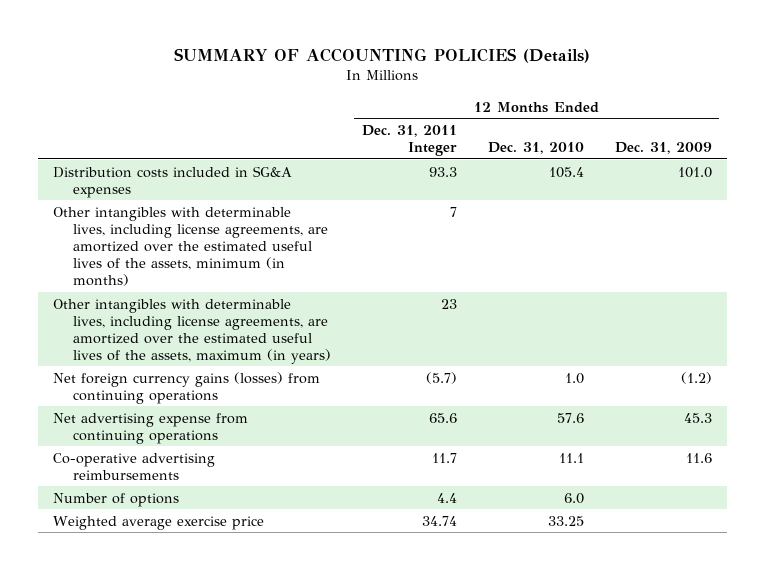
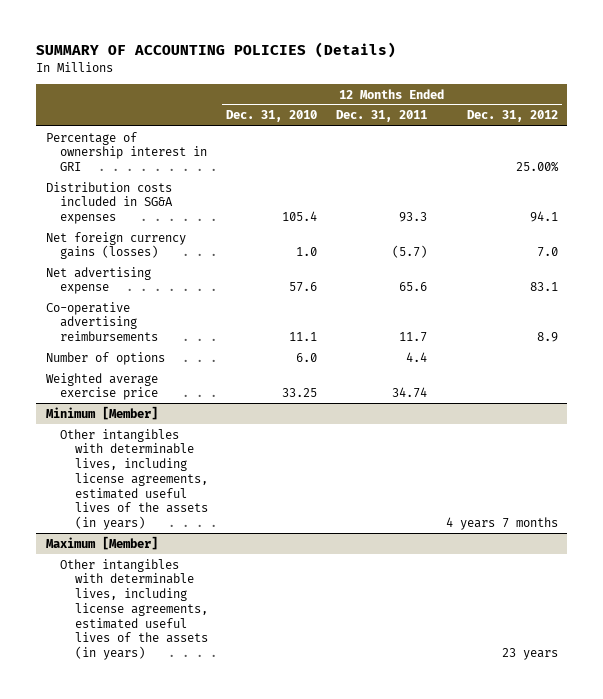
- | 12 Months Ended Dec. 31, 2011 Integer | 12 Months Ended Dec. 31, 2010 | 12 Months Ended Dec. 31, 2009
+ | 12 Months Ended Dec. 31, 2010 | 12 Months Ended Dec. 31, 2011 | 12 Months Ended Dec. 31, 2012
+ Percentage of ownership interest in GRI | | | 25.00%
- Other intangibles with determinable lives, including license agreements, are amortized over the estimated useful lives of the assets, minimum (in months) | 7 | |
- Other intangibles with determinable lives, including license agreements, are amortized over the estimated useful lives of the assets, maximum (in years) | 23 | |
- Net foreign currency gains (losses) from continuing operations | (5.7) | 1.0 | (1.2)
- Net advertising expense from continuing operations | 65.6 | 57.6 | 45.3
+ Net foreign currency gains (losses) | 1.0 | (5.7) | 7.0
+ Net advertising expense | 57.6 | 65.6 | 83.1
+ Minimum [Member]
+ Other intangibles with determinable lives, including license agreements, estimated useful lives of the assets (in years) | | | 4 years 7 months
+ Maximum [Member]
+ Other intangibles with determinable lives, including license agreements, estimated useful lives of the assets (in years) | | | 23 years

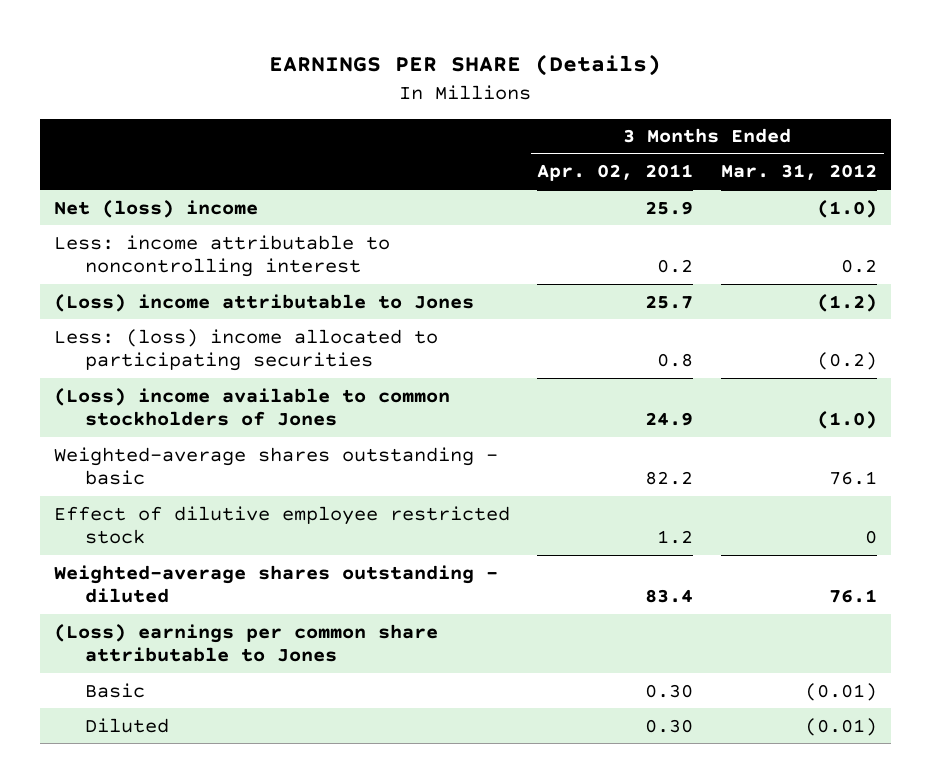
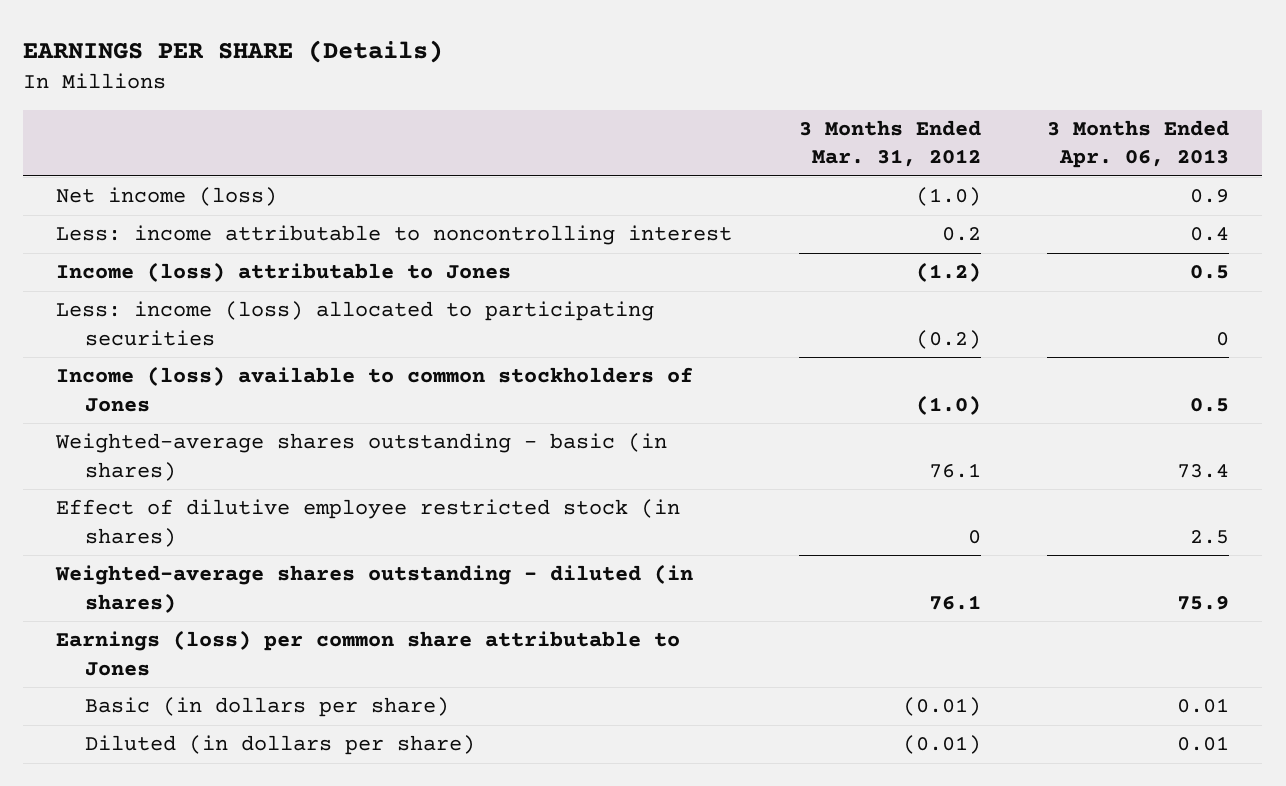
- | 3 Months Ended Apr. 02, 2011 | 3 Months Ended Mar. 31, 2012
+ | 3 Months Ended Mar. 31, 2012 | 3 Months Ended Apr. 06, 2013
- Net (loss) income | 25.9 | (1.0)
+ Net income (loss) | (1.0) | 0.9
- (Loss) income attributable to Jones | 25.7 | (1.2)
- Less: (loss) income allocated to participating securities | 0.8 | (0.2)
- (Loss) income available to common stockholders of Jones | 24.9 | (1.0)
- Weighted-average shares outstanding - basic | 82.2 | 76.1
- Effect of dilutive employee restricted stock | 1.2 | 0
- Weighted-average shares outstanding - diluted | 83.4 | 76.1
- (Loss) earnings per common share attributable to Jones
- Basic | 0.30 | (0.01)
- Diluted | 0.30 | (0.01)
+ Income (loss) attributable to Jones | (1.2) | 0.5
+ Less: income (loss) allocated to participating securities | (0.2) | 0
+ Income (loss) available to common stockholders of Jones | (1.0) | 0.5
+ Weighted-average shares outstanding - basic (in shares) | 76.1 | 73.4
+ Effect of dilutive employee restricted stock (in shares) | 0 | 2.5
+ Weighted-average shares outstanding - diluted (in shares) | 76.1 | 75.9
+ Earnings (loss) per common share attributable to Jones
+ Basic (in dollars per share) | (0.01) | 0.01
+ Diluted (in dollars per share) | (0.01) | 0.01

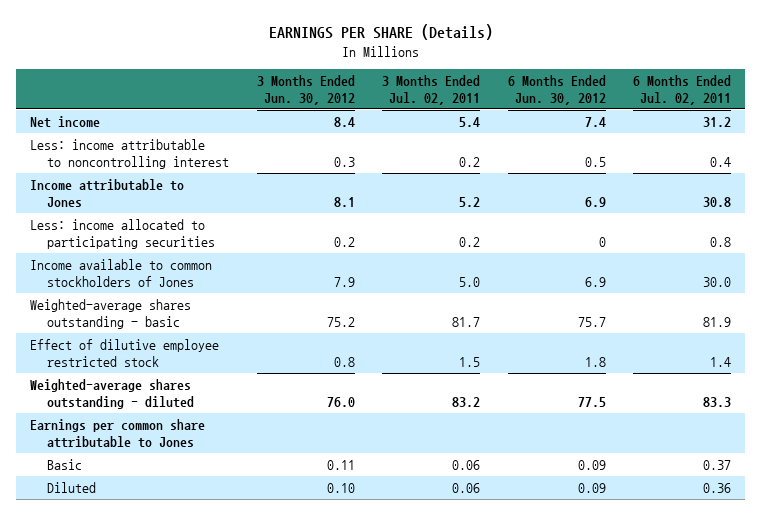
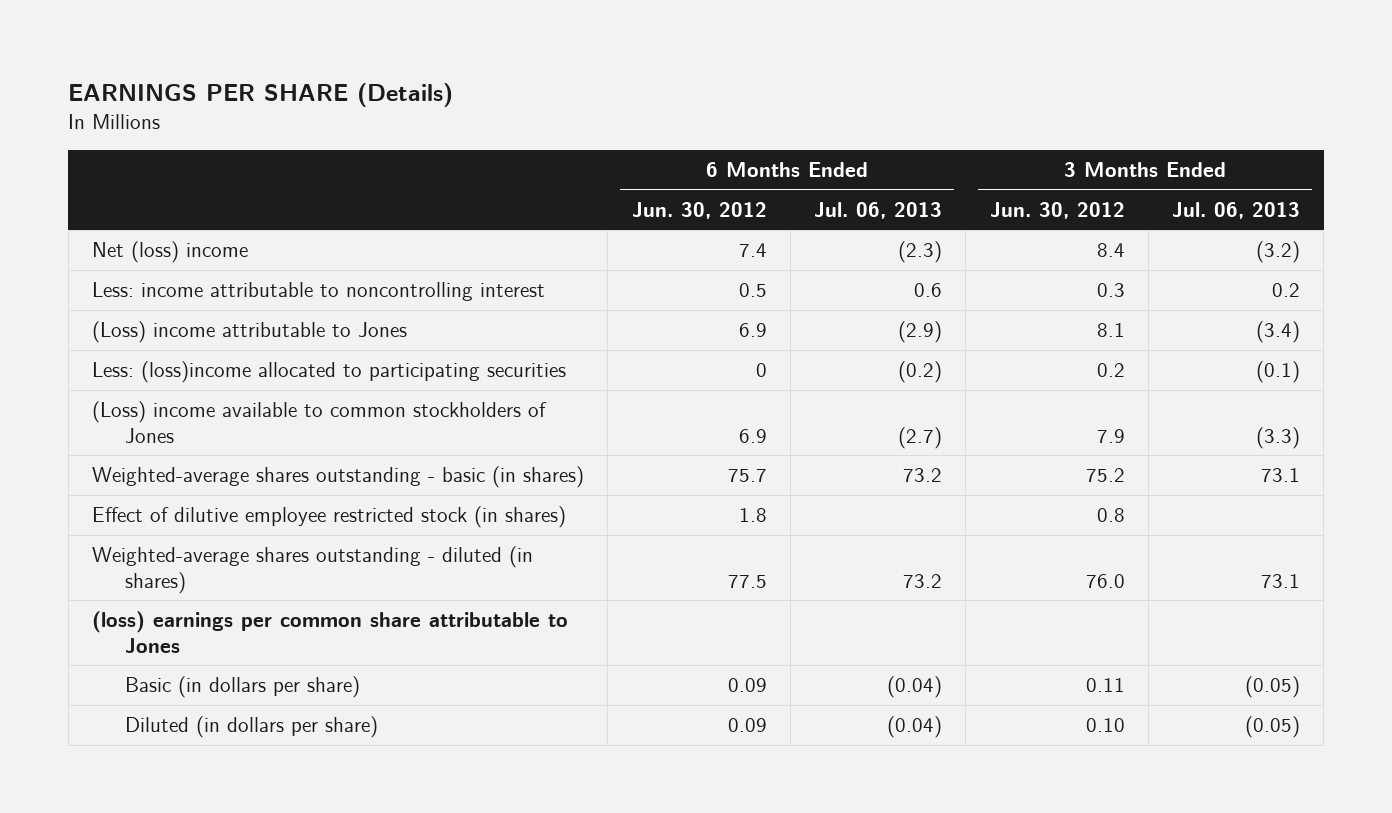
- | 3 Months Ended Jun. 30, 2012 | 3 Months Ended Jul. 02, 2011 | 6 Months Ended Jun. 30, 2012 | 6 Months Ended Jul. 02, 2011
+ | 6 Months Ended Jun. 30, 2012 | 6 Months Ended Jul. 06, 2013 | 3 Months Ended Jun. 30, 2012 | 3 Months Ended Jul. 06, 2013
- Net income | 8.4 | 5.4 | 7.4 | 31.2
+ Net (loss) income | 7.4 | (2.3) | 8.4 | (3.2)
- Income attributable to Jones | 8.1 | 5.2 | 6.9 | 30.8
- Less: income allocated to participating securities | 0.2 | 0.2 | 0 | 0.8
- Income available to common stockholders of Jones | 7.9 | 5.0 | 6.9 | 30.0
- Weighted-average shares outstanding - basic | 75.2 | 81.7 | 75.7 | 81.9
- Effect of dilutive employee restricted stock | 0.8 | 1.5 | 1.8 | 1.4
- Weighted-average shares outstanding - diluted | 76.0 | 83.2 | 77.5 | 83.3
- Earnings per common share attributable to Jones
- Basic | 0.11 | 0.06 | 0.09 | 0.37
- Diluted | 0.10 | 0.06 | 0.09 | 0.36
+ (Loss) income attributable to Jones | 6.9 | (2.9) | 8.1 | (3.4)
+ Less: (loss)income allocated to participating securities | 0 | (0.2) | 0.2 | (0.1)
+ (Loss) income available to common stockholders of Jones | 6.9 | (2.7) | 7.9 | (3.3)
+ Weighted-average shares outstanding - basic (in shares) | 75.7 | 73.2 | 75.2 | 73.1
+ Effect of dilutive employee restricted stock (in shares) | 1.8 | | 0.8 |
+ Weighted-average shares outstanding - diluted (in shares) | 77.5 | 73.2 | 76.0 | 73.1
+ (loss) earnings per common share attributable to Jones
+ Basic (in dollars per share) | 0.09 | (0.04) | 0.11 | (0.05)
+ Diluted (in dollars per share) | 0.09 | (0.04) | 0.10 | (0.05)

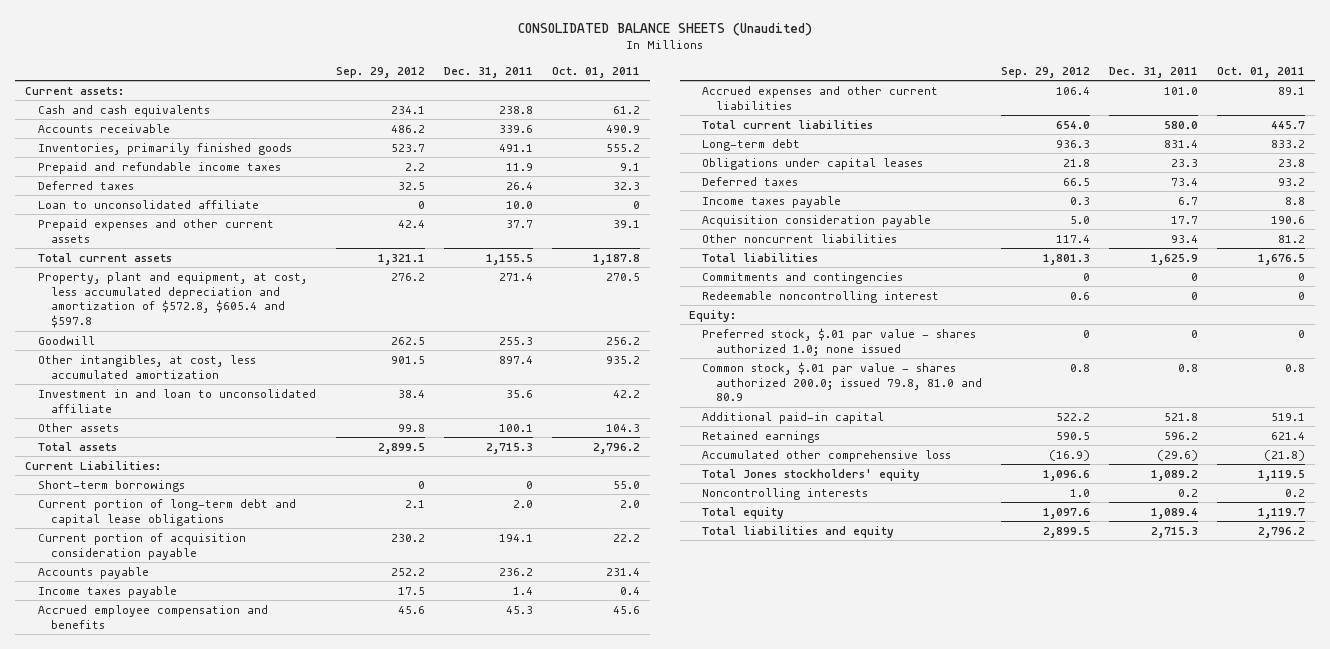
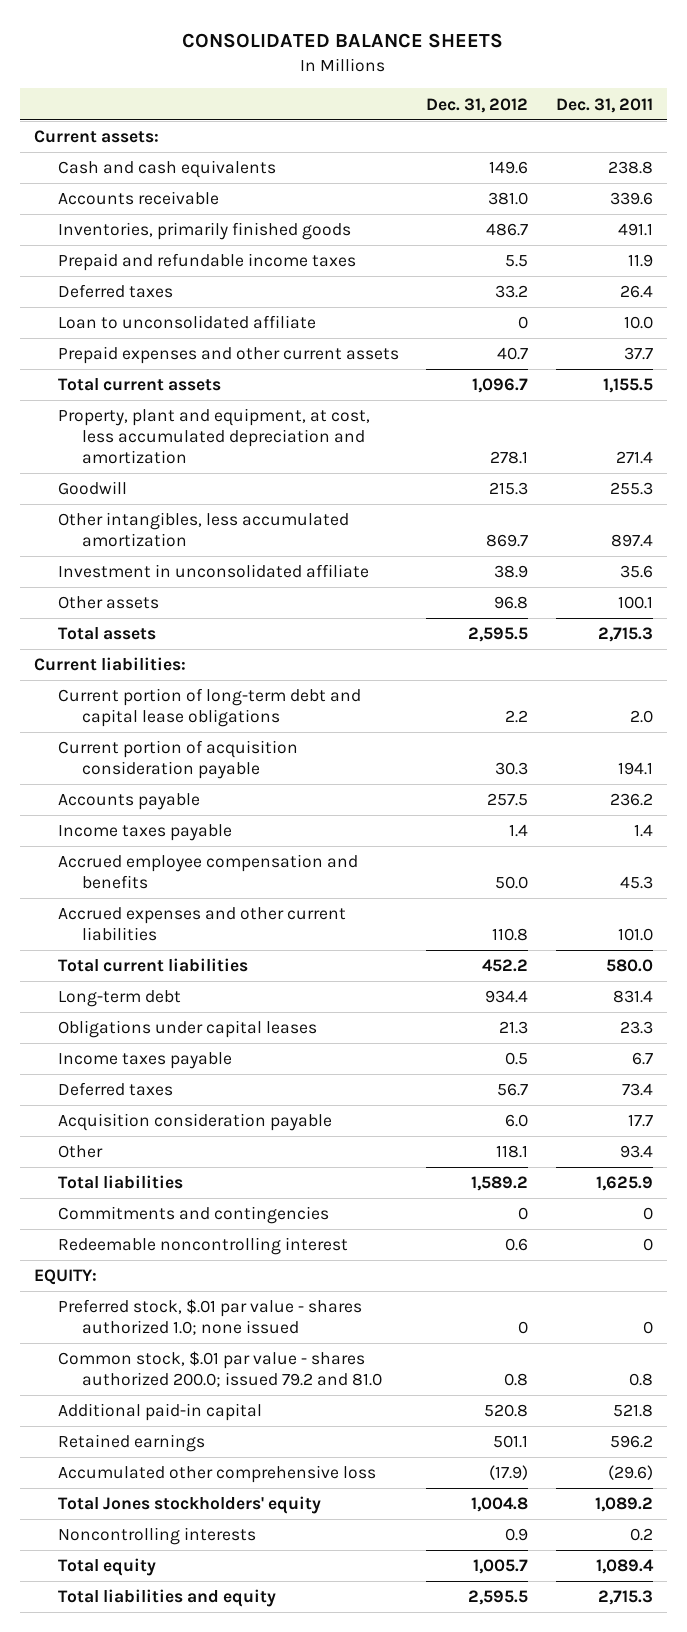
- CONSOLIDATED BALANCE SHEETS (Unaudited)
+ CONSOLIDATED BALANCE SHEETS
- | Sep. 29, 2012 | Dec. 31, 2011 | Oct. 01, 2011
+ | Dec. 31, 2012 | Dec. 31, 2011
- Property, plant and equipment, at cost, less accumulated depreciation and amortization of $572.8, $605.4 and $597.8 | 276.2 | 271.4 | 270.5
+ Property, plant and equipment, at cost, less accumulated depreciation and amortization | 278.1 | 271.4
- Other intangibles, at cost, less accumulated amortization | 901.5 | 897.4 | 935.2
- Investment in and loan to unconsolidated affiliate | 38.4 | 35.6 | 42.2
+ Other intangibles, less accumulated amortization | 869.7 | 897.4
+ Investment in unconsolidated affiliate | 38.9 | 35.6
- Current Liabilities:
- Short-term borrowings | 0 | 0 | 55.0
+ Current liabilities:
moved down: Deferred taxes | 56.7 | 73.4
- Other noncurrent liabilities | 117.4 | 93.4 | 81.2
+ Other | 118.1 | 93.4
- Equity:
+ EQUITY:
- Common stock, $.01 par value - shares authorized 200.0; issued 79.8, 81.0 and 80.9 | 0.8 | 0.8 | 0.8
+ Common stock, $.01 par value - shares authorized 200.0; issued 79.2 and 81.0 | 0.8 | 0.8

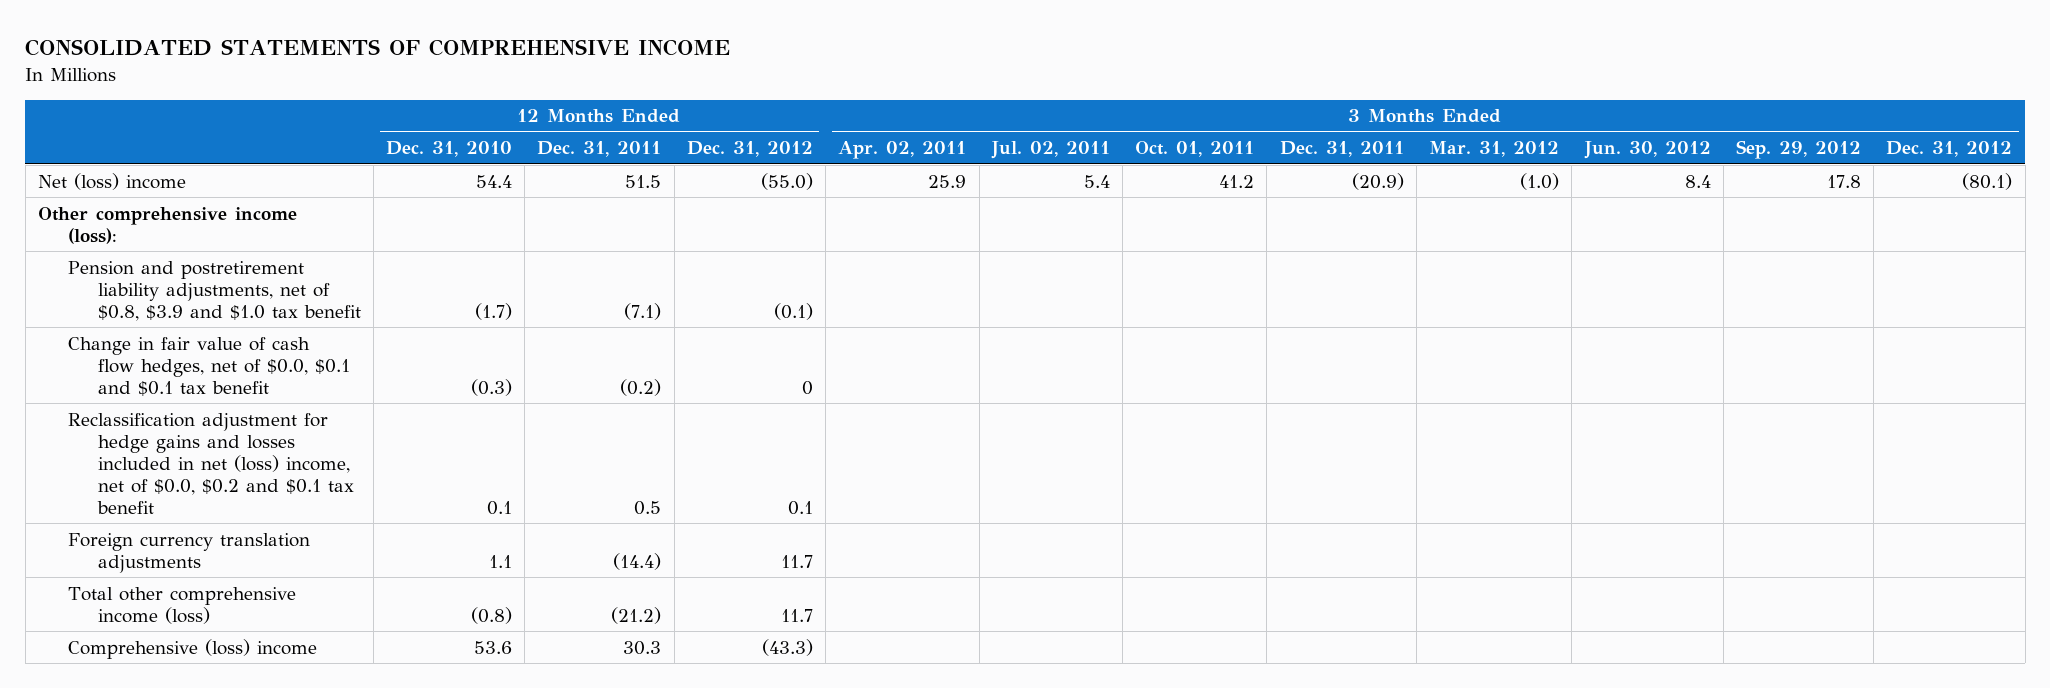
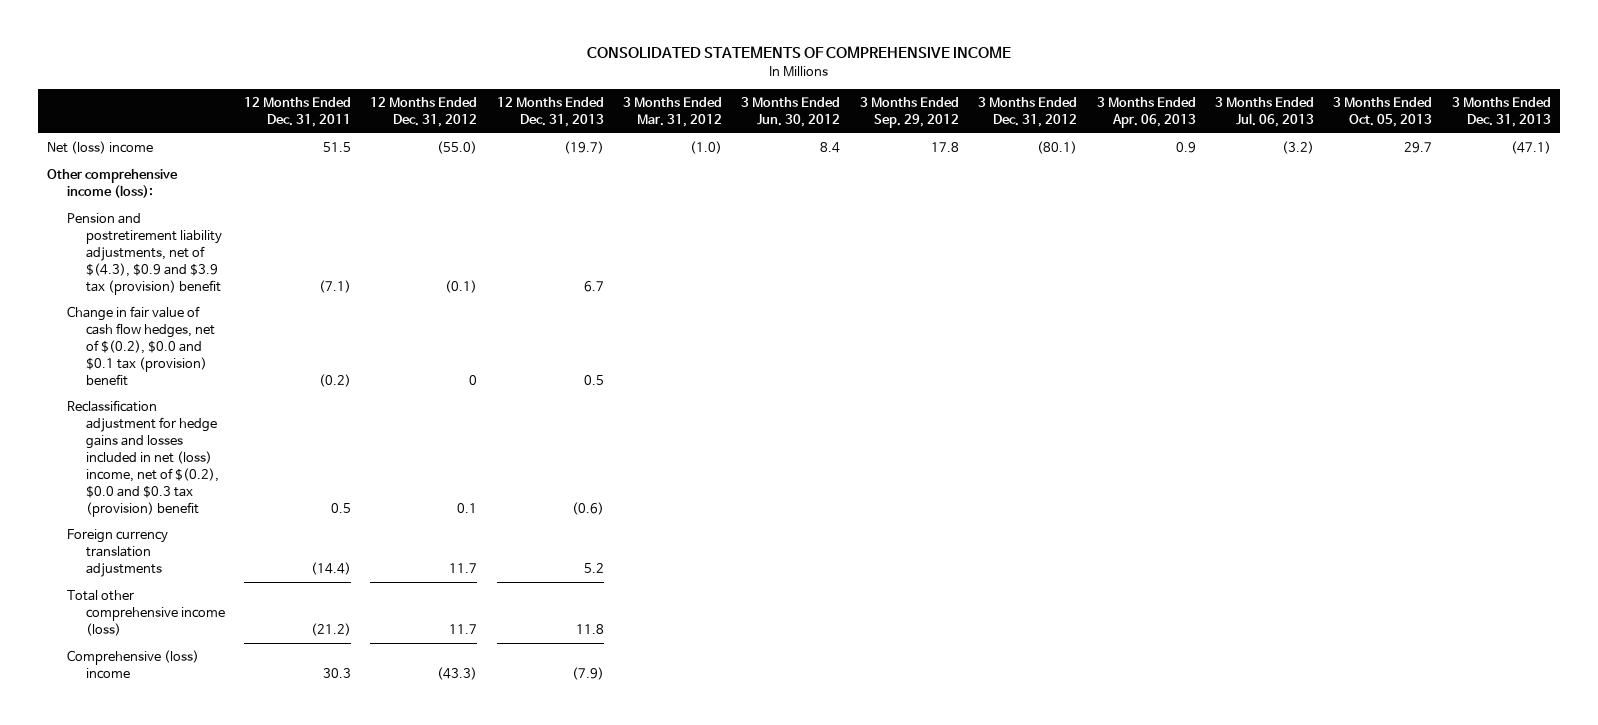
- | 12 Months Ended Dec. 31, 2010 | 12 Months Ended Dec. 31, 2011 | 12 Months Ended Dec. 31, 2012 | 3 Months Ended Apr. 02, 2011 | 3 Months Ended Jul. 02, 2011 | 3 Months Ended Oct. 01, 2011 | 3 Months Ended Dec. 31, 2011 | 3 Months Ended Mar. 31, 2012 | 3 Months Ended Jun. 30, 2012 | 3 Months Ended Sep. 29, 2012 | 3 Months Ended Dec. 31, 2012
+ | 12 Months Ended Dec. 31, 2011 | 12 Months Ended Dec. 31, 2012 | 12 Months Ended Dec. 31, 2013 | 3 Months Ended Mar. 31, 2012 | 3 Months Ended Jun. 30, 2012 | 3 Months Ended Sep. 29, 2012 | 3 Months Ended Dec. 31, 2012 | 3 Months Ended Apr. 06, 2013 | 3 Months Ended Jul. 06, 2013 | 3 Months Ended Oct. 05, 2013 | 3 Months Ended Dec. 31, 2013
- Pension and postretirement liability adjustments, net of $0.8, $3.9 and $1.0 tax benefit | (1.7) | (7.1) | (0.1) | | | | | | | |
- Change in fair value of cash flow hedges, net of $0.0, $0.1 and $0.1 tax benefit | (0.3) | (0.2) | 0 | | | | | | | |
- Reclassification adjustment for hedge gains and losses included in net (loss) income, net of $0.0, $0.2 and $0.1 tax benefit | 0.1 | 0.5 | 0.1 | | | | | | | |
+ Pension and postretirement liability adjustments, net of $(4.3), $0.9 and $3.9 tax (provision) benefit | (7.1) | (0.1) | 6.7 | | | | | | | |
+ Change in fair value of cash flow hedges, net of $(0.2), $0.0 and $0.1 tax (provision) benefit | (0.2) | 0 | 0.5 | | | | | | | |
+ Reclassification adjustment for hedge gains and losses included in net (loss) income, net of $(0.2), $0.0 and $0.3 tax (provision) benefit | 0.5 | 0.1 | (0.6) | | | | | | | |

